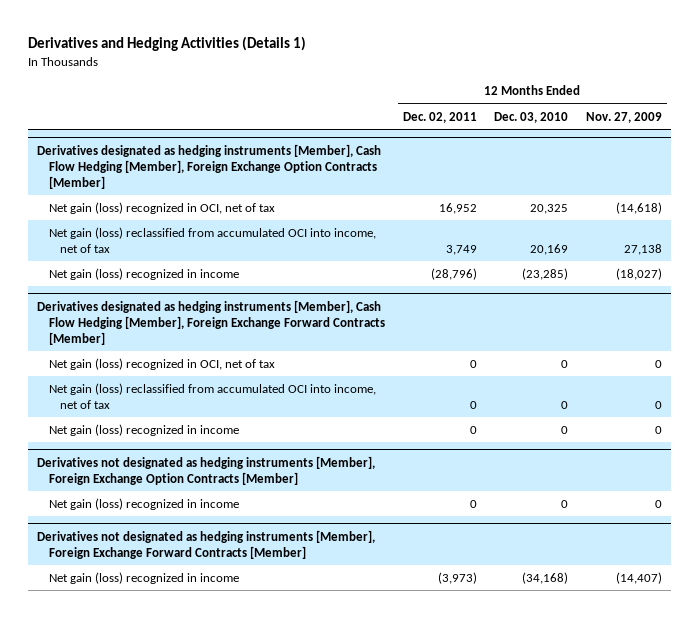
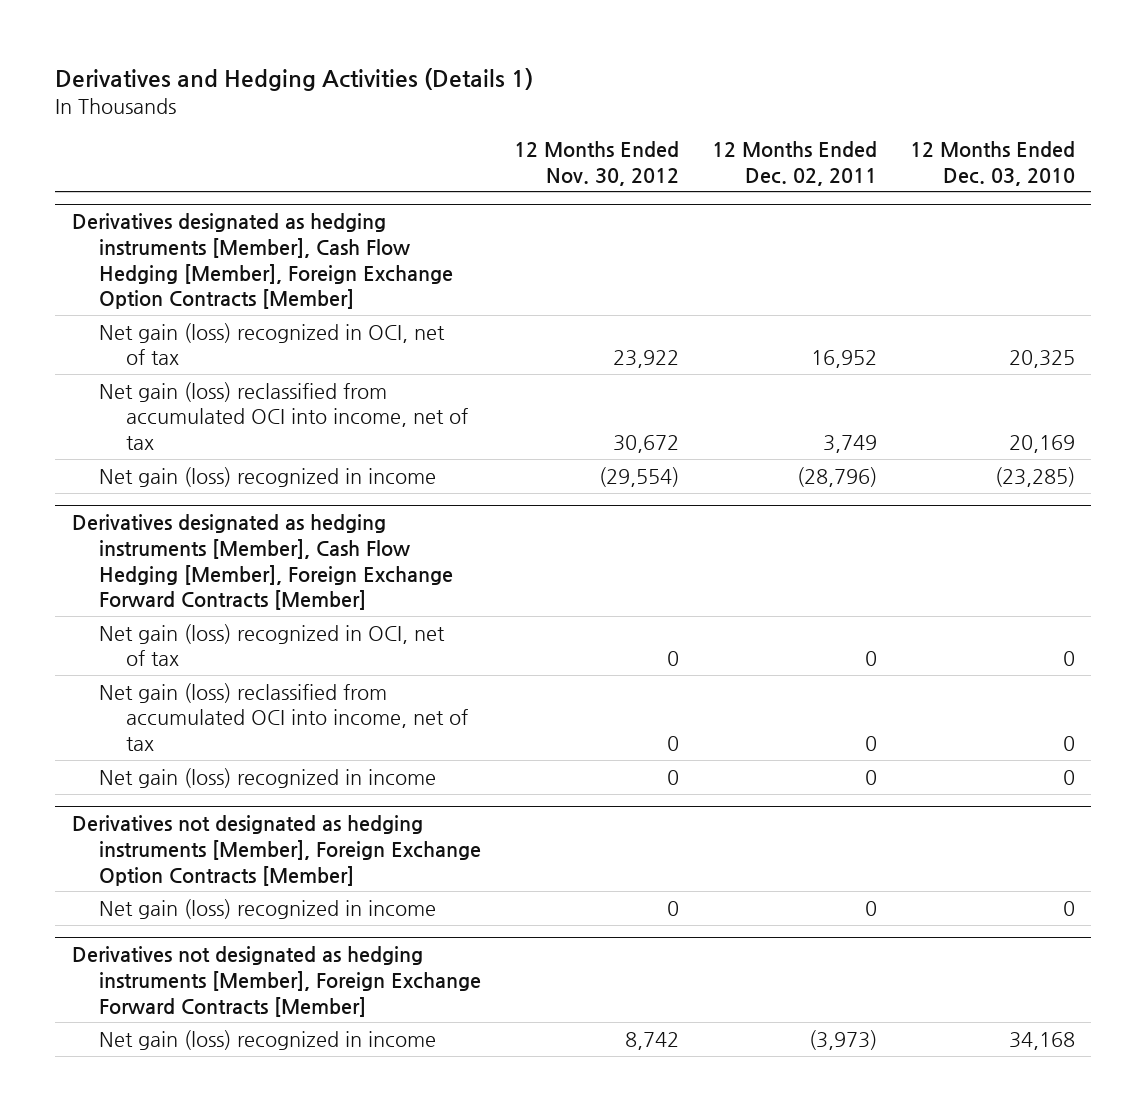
- | 12 Months Ended Dec. 02, 2011 | 12 Months Ended Dec. 03, 2010 | 12 Months Ended Nov. 27, 2009
+ | 12 Months Ended Nov. 30, 2012 | 12 Months Ended Dec. 02, 2011 | 12 Months Ended Dec. 03, 2010
@ Derivatives not designated as hedging instruments [Member], Foreign Exchange Forward Contracts [Member]
- Net gain (loss) recognized in income | (3,973) | (34,168) | (14,407)
+ Net gain (loss) recognized in income | 8,742 | (3,973) | 34,168

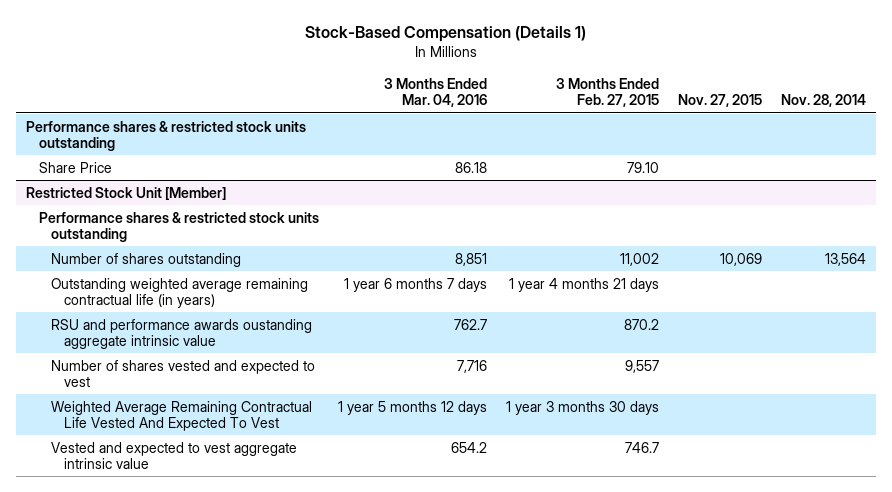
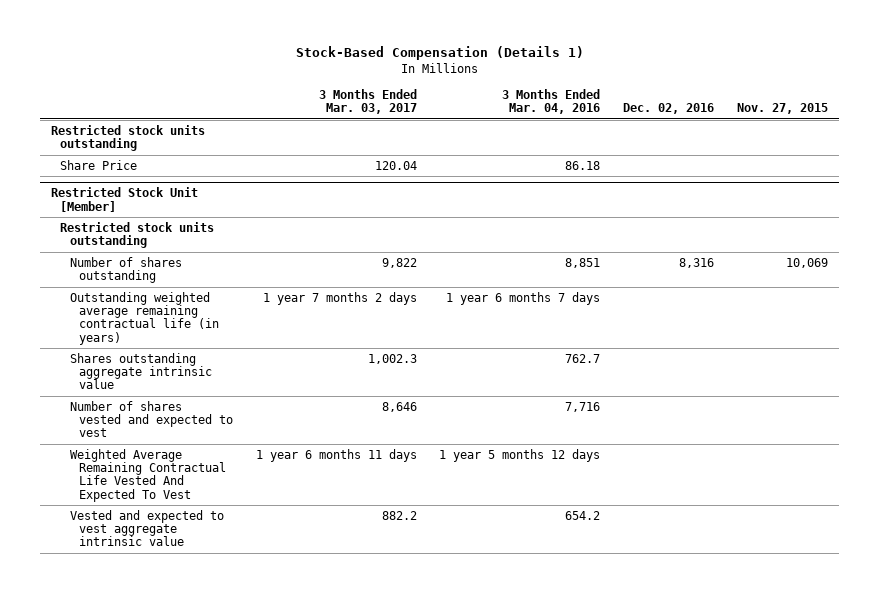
- | 3 Months Ended Mar. 04, 2016 | 3 Months Ended Feb. 27, 2015 | Nov. 27, 2015 | Nov. 28, 2014
+ | 3 Months Ended Mar. 03, 2017 | 3 Months Ended Mar. 04, 2016 | Dec. 02, 2016 | Nov. 27, 2015
- Performance shares & restricted stock units outstanding
+ Restricted stock units outstanding
@ Restricted Stock Unit [Member]
- Performance shares & restricted stock units outstanding
+ Restricted stock units outstanding
- RSU and performance awards oustanding aggregate intrinsic value | 762.7 | 870.2 | |
+ Shares outstanding aggregate intrinsic value | 1,002.3 | 762.7 | |

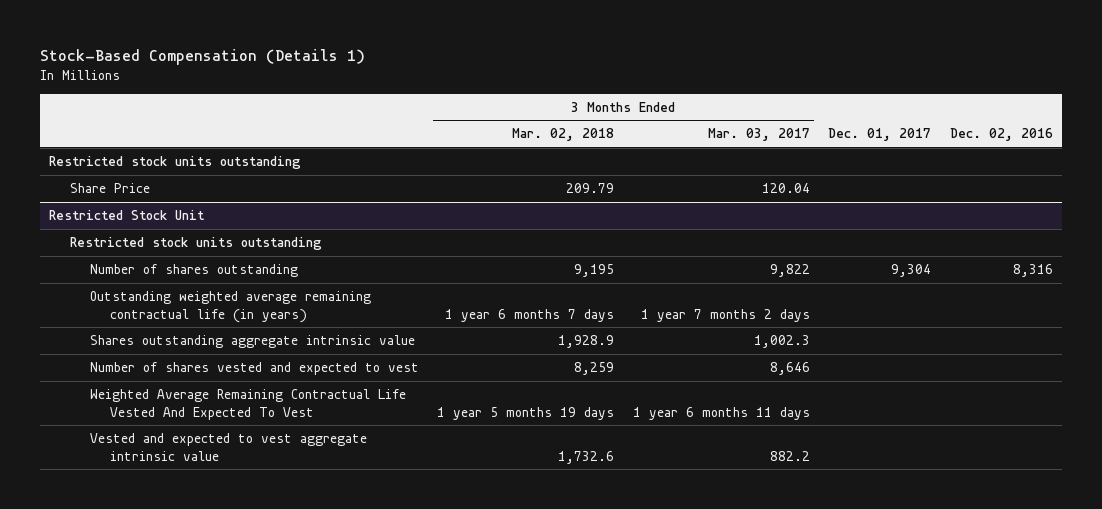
- | 3 Months Ended Mar. 03, 2017 | 3 Months Ended Mar. 04, 2016 | Dec. 02, 2016 | Nov. 27, 2015
+ | 3 Months Ended Mar. 02, 2018 | 3 Months Ended Mar. 03, 2017 | Dec. 01, 2017 | Dec. 02, 2016
- Restricted Stock Unit [Member]
+ Restricted Stock Unit

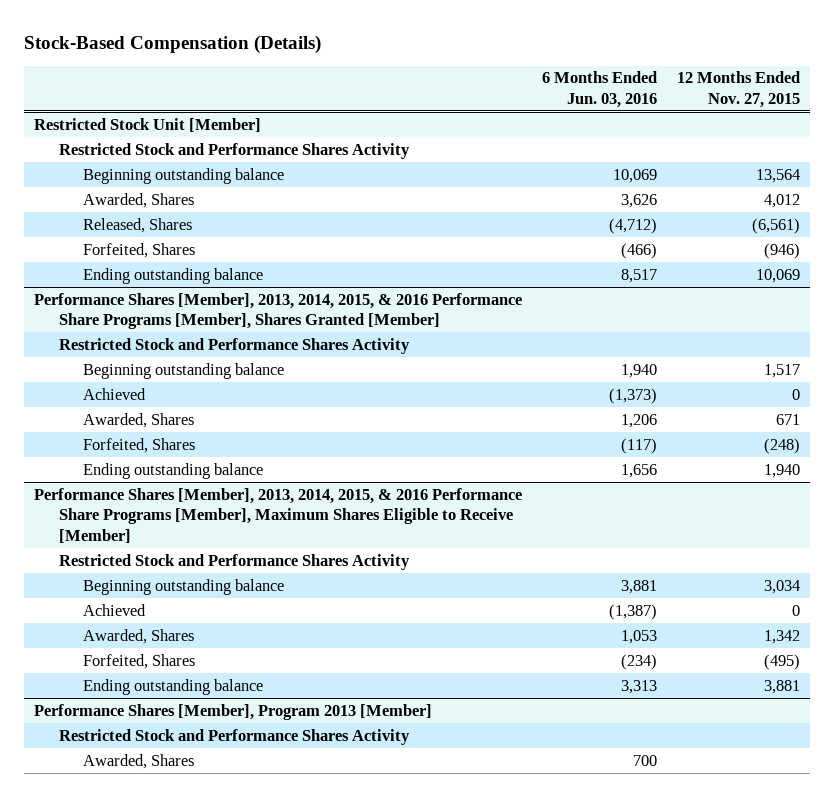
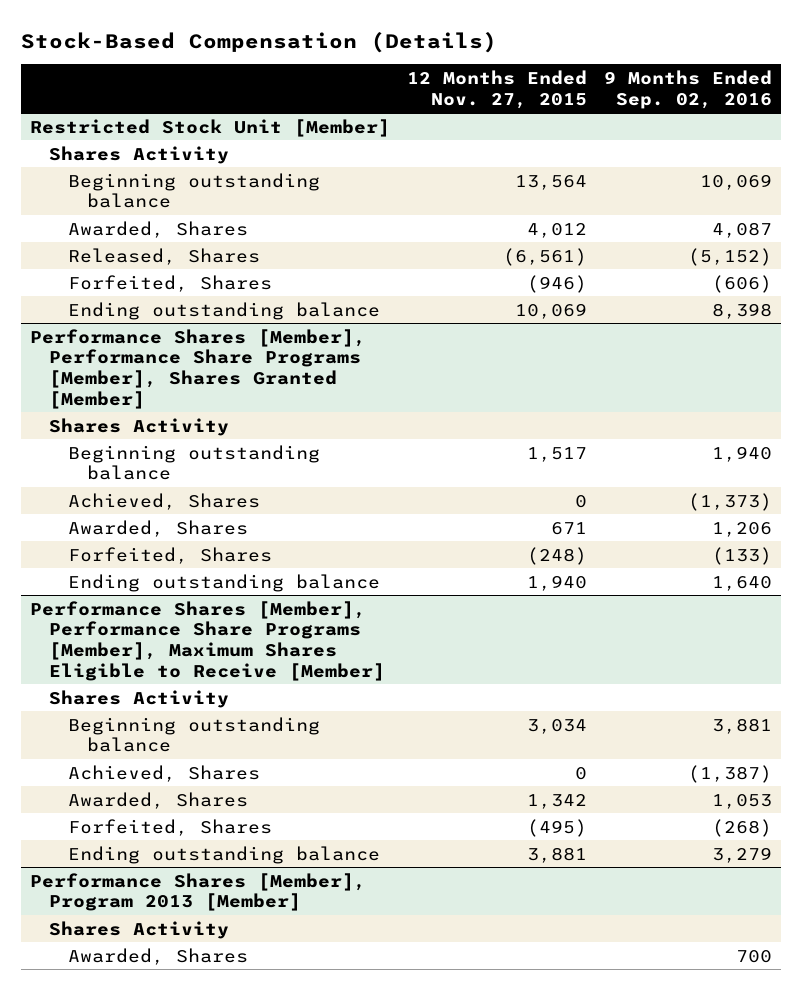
- | 6 Months Ended Jun. 03, 2016 | 12 Months Ended Nov. 27, 2015
+ | 12 Months Ended Nov. 27, 2015 | 9 Months Ended Sep. 02, 2016
@ Restricted Stock Unit [Member]
- Restricted Stock and Performance Shares Activity
+ Shares Activity
- Performance Shares [Member], 2013, 2014, 2015, & 2016 Performance Share Programs [Member], Shares Granted [Member]
- Restricted Stock and Performance Shares Activity
+ Performance Shares [Member], Performance Share Programs [Member], Shares Granted [Member]
+ Shares Activity
- Achieved | (1,373) | 0
+ Achieved, Shares | 0 | (1,373)
- Performance Shares [Member], 2013, 2014, 2015, & 2016 Performance Share Programs [Member], Maximum Shares Eligible to Receive [Member]
- Restricted Stock and Performance Shares Activity
+ Performance Shares [Member], Performance Share Programs [Member], Maximum Shares Eligible to Receive [Member]
+ Shares Activity
- Achieved | (1,387) | 0
+ Achieved, Shares | 0 | (1,387)
@ Performance Shares [Member], Program 2013 [Member]
- Restricted Stock and Performance Shares Activity
+ Shares Activity

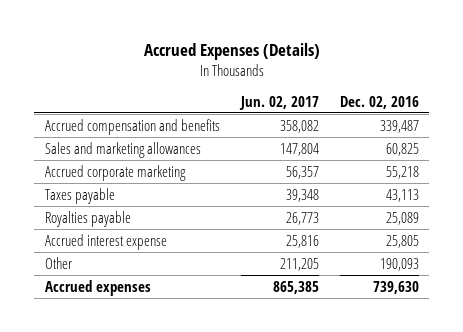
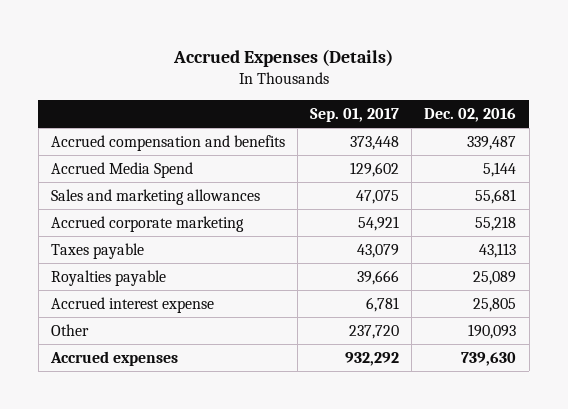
- | Jun. 02, 2017 | Dec. 02, 2016
+ | Sep. 01, 2017 | Dec. 02, 2016
- Sales and marketing allowances | 147,804 | 60,825
+ Accrued Media Spend | 129,602 | 5,144
+ Sales and marketing allowances | 47,075 | 55,681

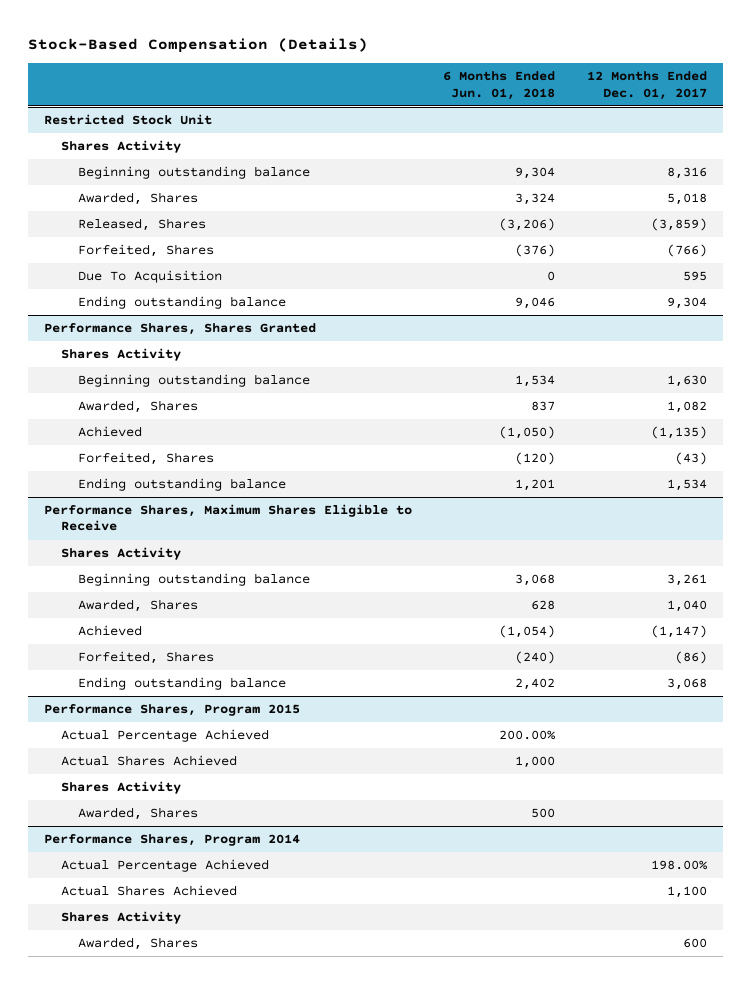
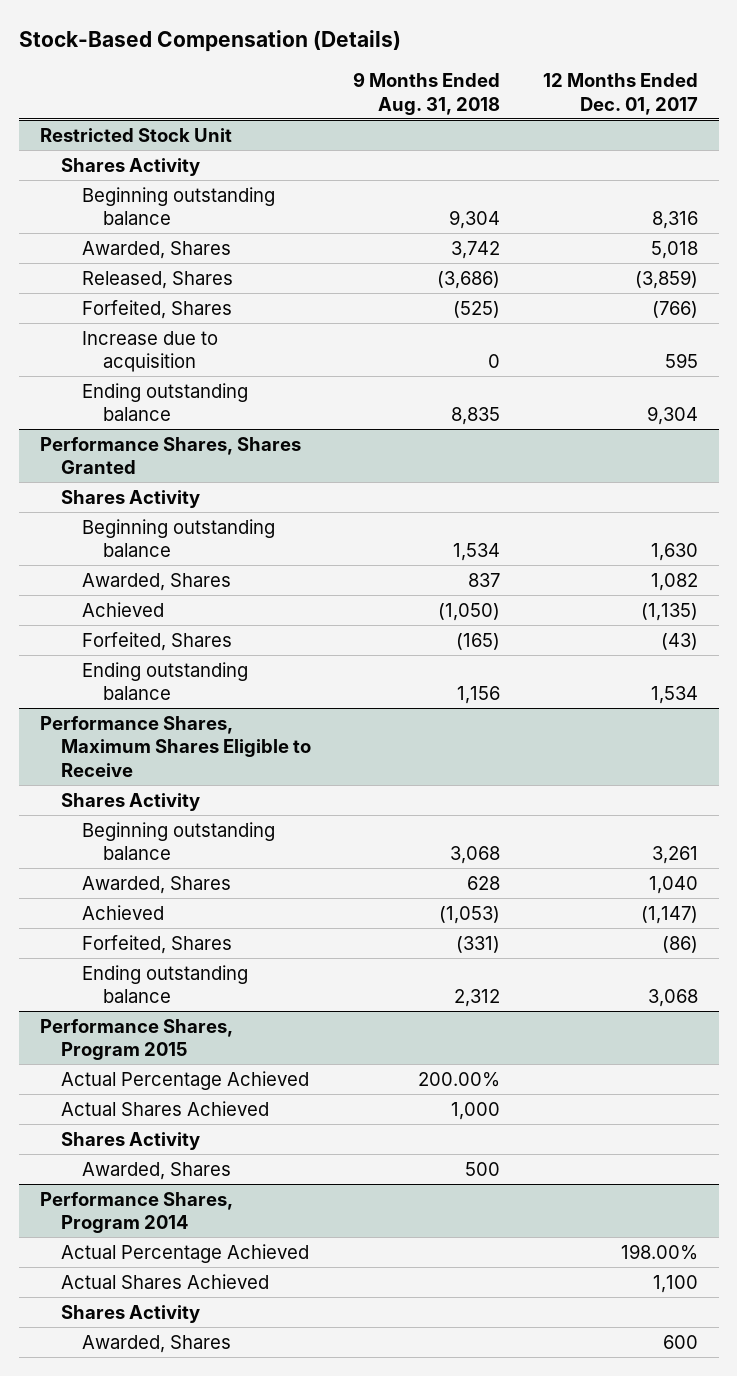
- | 6 Months Ended Jun. 01, 2018 | 12 Months Ended Dec. 01, 2017
+ | 9 Months Ended Aug. 31, 2018 | 12 Months Ended Dec. 01, 2017
@ Restricted Stock Unit
- Due To Acquisition | 0 | 595
+ Increase due to acquisition | 0 | 595

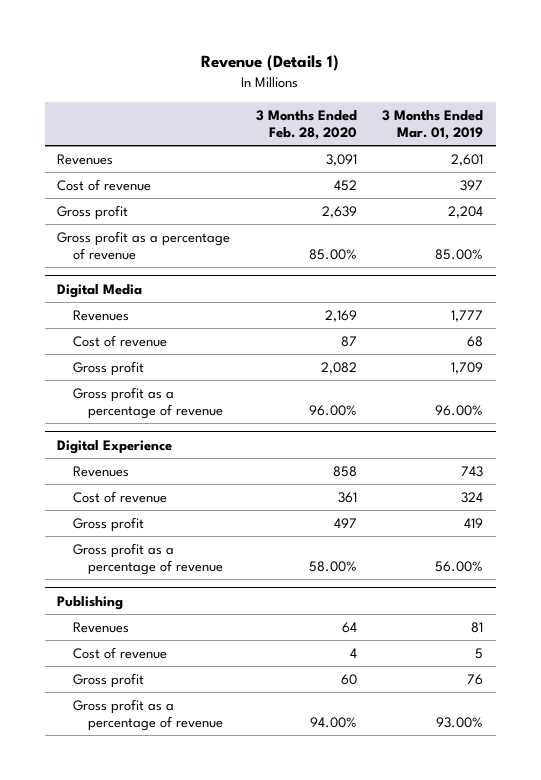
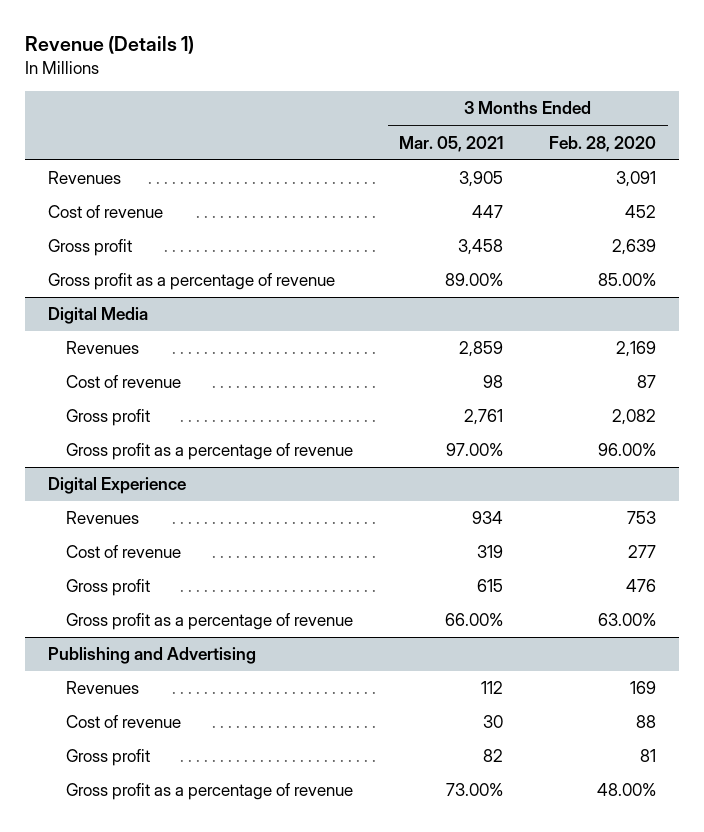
- | 3 Months Ended Feb. 28, 2020 | 3 Months Ended Mar. 01, 2019
+ | 3 Months Ended Mar. 05, 2021 | 3 Months Ended Feb. 28, 2020
@ Digital Experience
- Revenues | 858 | 743
- Cost of revenue | 361 | 324
- Gross profit | 497 | 419
- Gross profit as a percentage of revenue | 58.00% | 56.00%
- Publishing
- Revenues | 64 | 81
- Cost of revenue | 4 | 5
- Gross profit | 60 | 76
- Gross profit as a percentage of revenue | 94.00% | 93.00%
@ Digital Experience
+ Revenues | 934 | 753
+ Cost of revenue | 319 | 277
+ Gross profit | 615 | 476
+ Gross profit as a percentage of revenue | 66.00% | 63.00%
+ Publishing and Advertising
+ Revenues | 112 | 169
+ Cost of revenue | 30 | 88
+ Gross profit | 82 | 81
+ Gross profit as a percentage of revenue | 73.00% | 48.00%

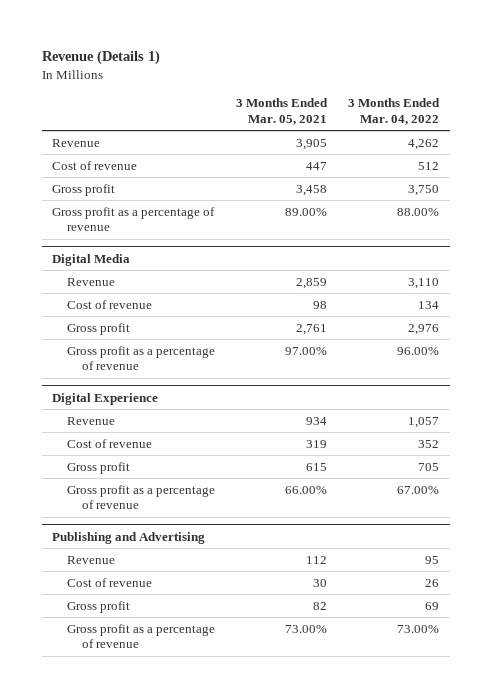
- | 3 Months Ended Mar. 05, 2021 | 3 Months Ended Feb. 28, 2020
+ | 3 Months Ended Mar. 05, 2021 | 3 Months Ended Mar. 04, 2022
- Revenues | 3,905 | 3,091
+ Revenue | 3,905 | 4,262
@ Digital Media
- Revenues | 2,859 | 2,169
+ Revenue | 2,859 | 3,110
@ Digital Experience
- Revenues | 934 | 753
+ Revenue | 934 | 1,057
@ Publishing and Advertising
- Revenues | 112 | 169
+ Revenue | 112 | 95

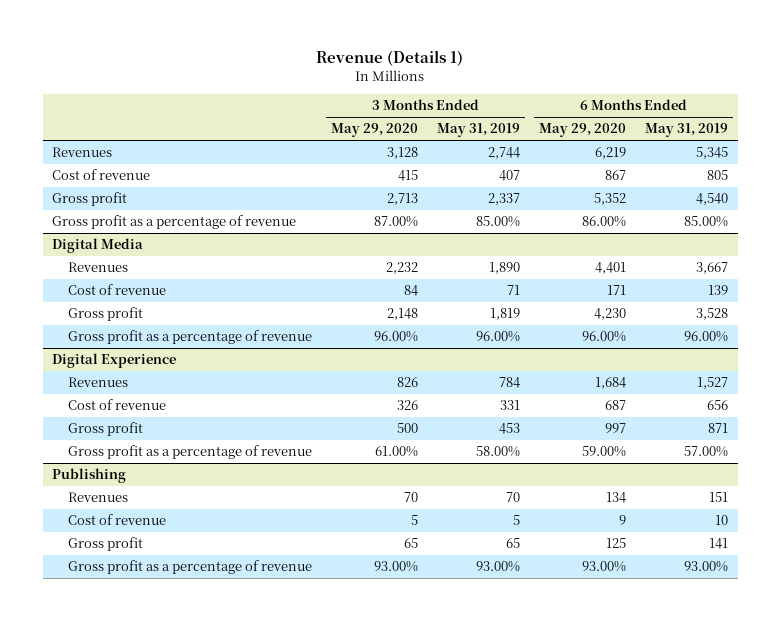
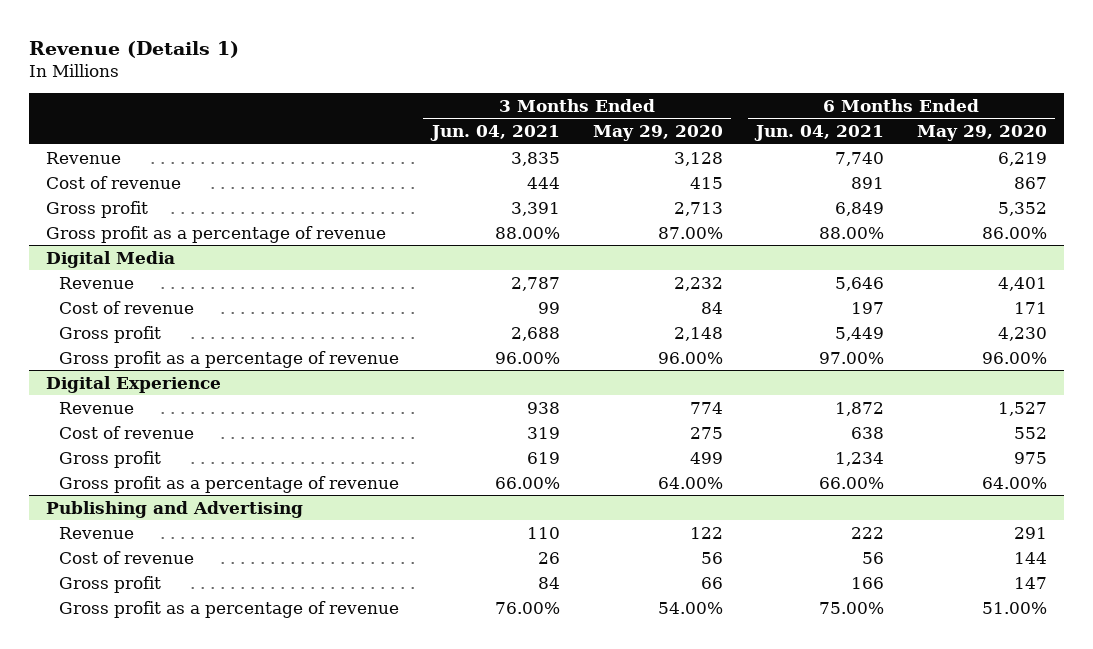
- | 3 Months Ended May 29, 2020 | 3 Months Ended May 31, 2019 | 6 Months Ended May 29, 2020 | 6 Months Ended May 31, 2019
+ | 3 Months Ended Jun. 04, 2021 | 3 Months Ended May 29, 2020 | 6 Months Ended Jun. 04, 2021 | 6 Months Ended May 29, 2020
- Revenues | 3,128 | 2,744 | 6,219 | 5,345
+ Revenue | 3,835 | 3,128 | 7,740 | 6,219
@ Digital Media
- Revenues | 2,232 | 1,890 | 4,401 | 3,667
+ Revenue | 2,787 | 2,232 | 5,646 | 4,401
@ Digital Experience
- Revenues | 826 | 784 | 1,684 | 1,527
- Cost of revenue | 326 | 331 | 687 | 656
- Gross profit | 500 | 453 | 997 | 871
- Gross profit as a percentage of revenue | 61.00% | 58.00% | 59.00% | 57.00%
- Publishing
- Revenues | 70 | 70 | 134 | 151
- Cost of revenue | 5 | 5 | 9 | 10
- Gross profit | 65 | 65 | 125 | 141
- Gross profit as a percentage of revenue | 93.00% | 93.00% | 93.00% | 93.00%
@ Digital Experience
+ Revenue | 938 | 774 | 1,872 | 1,527
+ Cost of revenue | 319 | 275 | 638 | 552
+ Gross profit | 619 | 499 | 1,234 | 975
+ Gross profit as a percentage of revenue | 66.00% | 64.00% | 66.00% | 64.00%
+ Publishing and Advertising
+ Revenue | 110 | 122 | 222 | 291
+ Cost of revenue | 26 | 56 | 56 | 144
+ Gross profit | 84 | 66 | 166 | 147
+ Gross profit as a percentage of revenue | 76.00% | 54.00% | 75.00% | 51.00%

